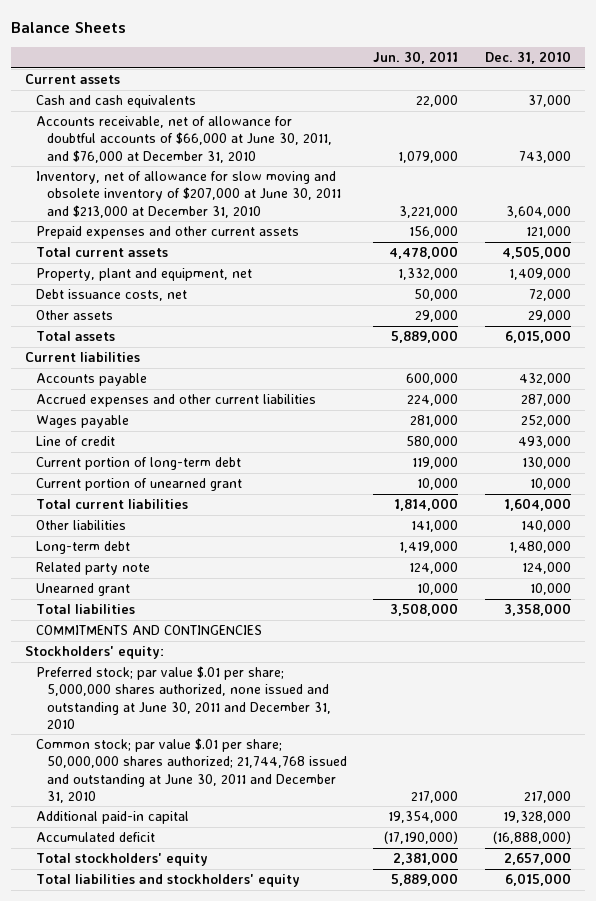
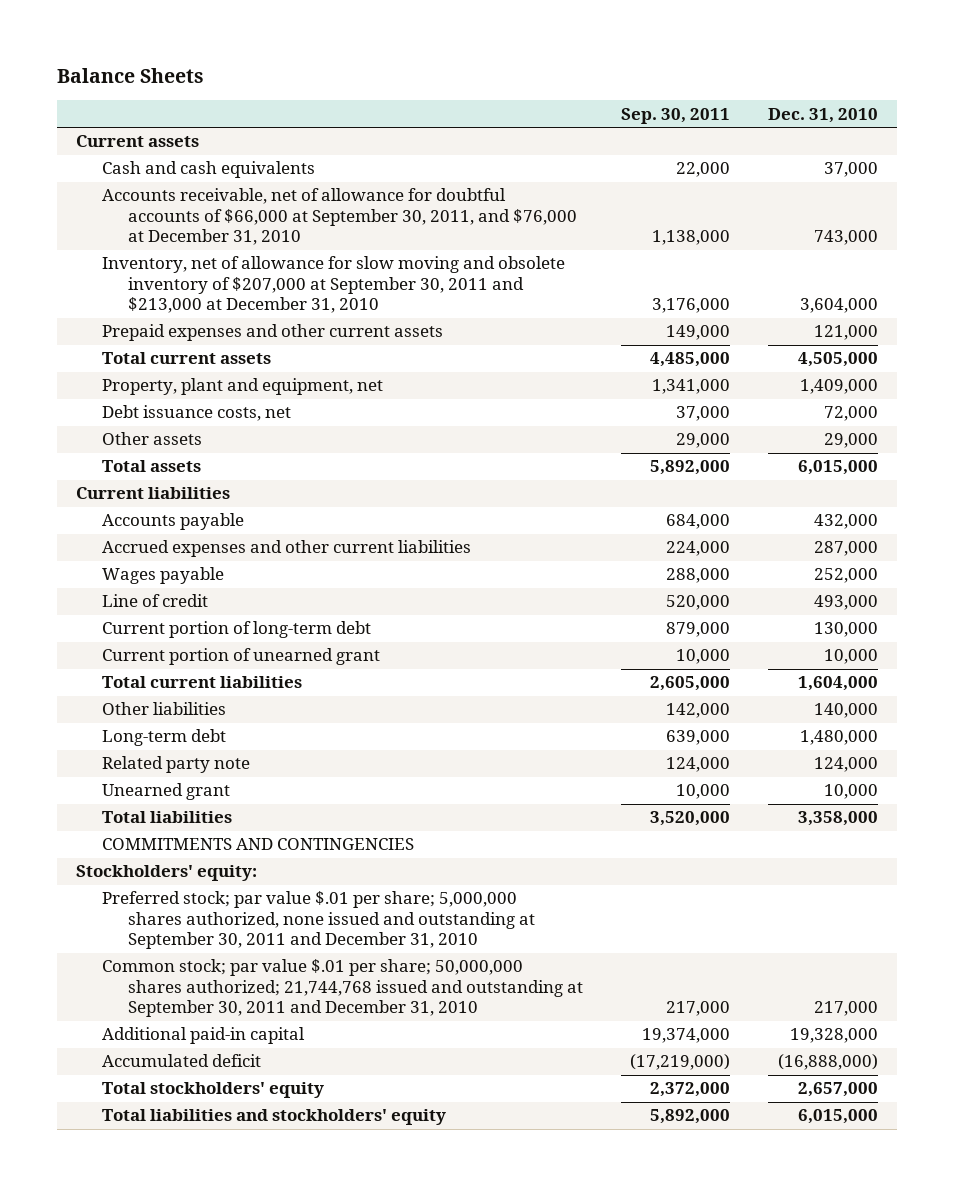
- | Jun. 30, 2011 | Dec. 31, 2010
+ | Sep. 30, 2011 | Dec. 31, 2010
- Accounts receivable, net of allowance for doubtful accounts of $66,000 at June 30, 2011, and $76,000 at December 31, 2010 | 1,079,000 | 743,000
- Inventory, net of allowance for slow moving and obsolete inventory of $207,000 at June 30, 2011 and $213,000 at December 31, 2010 | 3,221,000 | 3,604,000
+ Accounts receivable, net of allowance for doubtful accounts of $66,000 at September 30, 2011, and $76,000 at December 31, 2010 | 1,138,000 | 743,000
+ Inventory, net of allowance for slow moving and obsolete inventory of $207,000 at September 30, 2011 and $213,000 at December 31, 2010 | 3,176,000 | 3,604,000
- Preferred stock; par value $.01 per share; 5,000,000 shares authorized, none issued and outstanding at June 30, 2011 and December 31, 2010
- Common stock; par value $.01 per share; 50,000,000 shares authorized; 21,744,768 issued and outstanding at June 30, 2011 and December 31, 2010 | 217,000 | 217,000
+ Preferred stock; par value $.01 per share; 5,000,000 shares authorized, none issued and outstanding at September 30, 2011 and December 31, 2010
+ Common stock; par value $.01 per share; 50,000,000 shares authorized; 21,744,768 issued and outstanding at September 30, 2011 and December 31, 2010 | 217,000 | 217,000

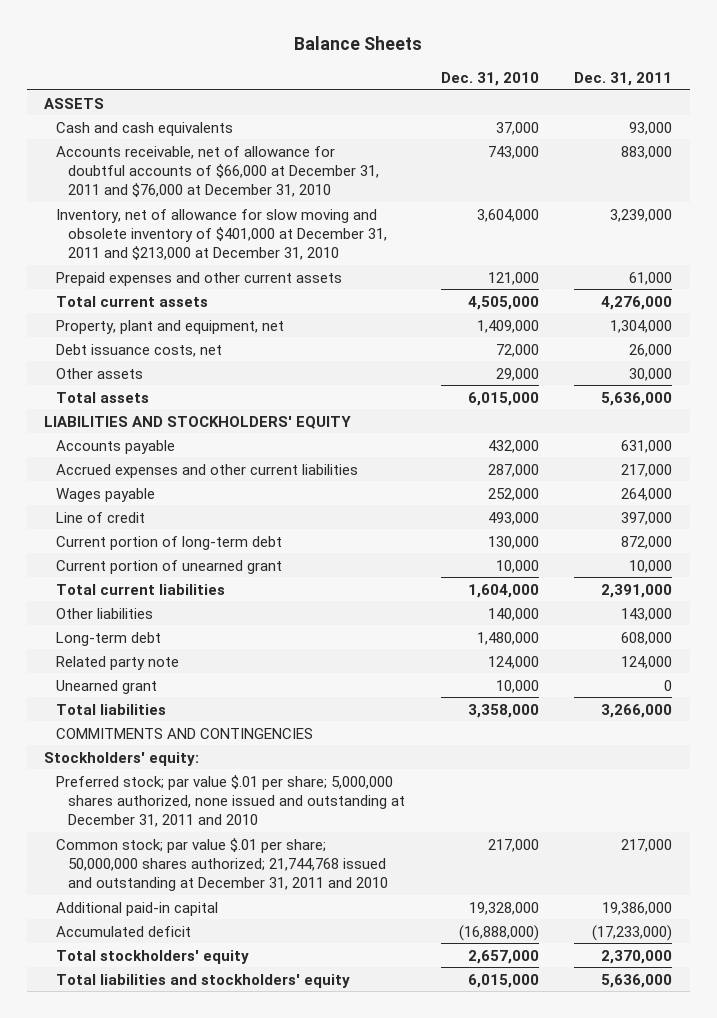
- | Sep. 30, 2011 | Dec. 31, 2010
+ | Dec. 31, 2010 | Dec. 31, 2011
- Current assets
+ ASSETS
- Accounts receivable, net of allowance for doubtful accounts of $66,000 at September 30, 2011, and $76,000 at December 31, 2010 | 1,138,000 | 743,000
- Inventory, net of allowance for slow moving and obsolete inventory of $207,000 at September 30, 2011 and $213,000 at December 31, 2010 | 3,176,000 | 3,604,000
+ Accounts receivable, net of allowance for doubtful accounts of $66,000 at December 31, 2011 and $76,000 at December 31, 2010 | 743,000 | 883,000
+ Inventory, net of allowance for slow moving and obsolete inventory of $401,000 at December 31, 2011 and $213,000 at December 31, 2010 | 3,604,000 | 3,239,000
- Current liabilities
+ LIABILITIES AND STOCKHOLDERS' EQUITY
- Preferred stock; par value $.01 per share; 5,000,000 shares authorized, none issued and outstanding at September 30, 2011 and December 31, 2010
- Common stock; par value $.01 per share; 50,000,000 shares authorized; 21,744,768 issued and outstanding at September 30, 2011 and December 31, 2010 | 217,000 | 217,000
+ Preferred stock; par value $.01 per share; 5,000,000 shares authorized, none issued and outstanding at December 31, 2011 and 2010
+ Common stock; par value $.01 per share; 50,000,000 shares authorized; 21,744,768 issued and outstanding at December 31, 2011 and 2010 | 217,000 | 217,000

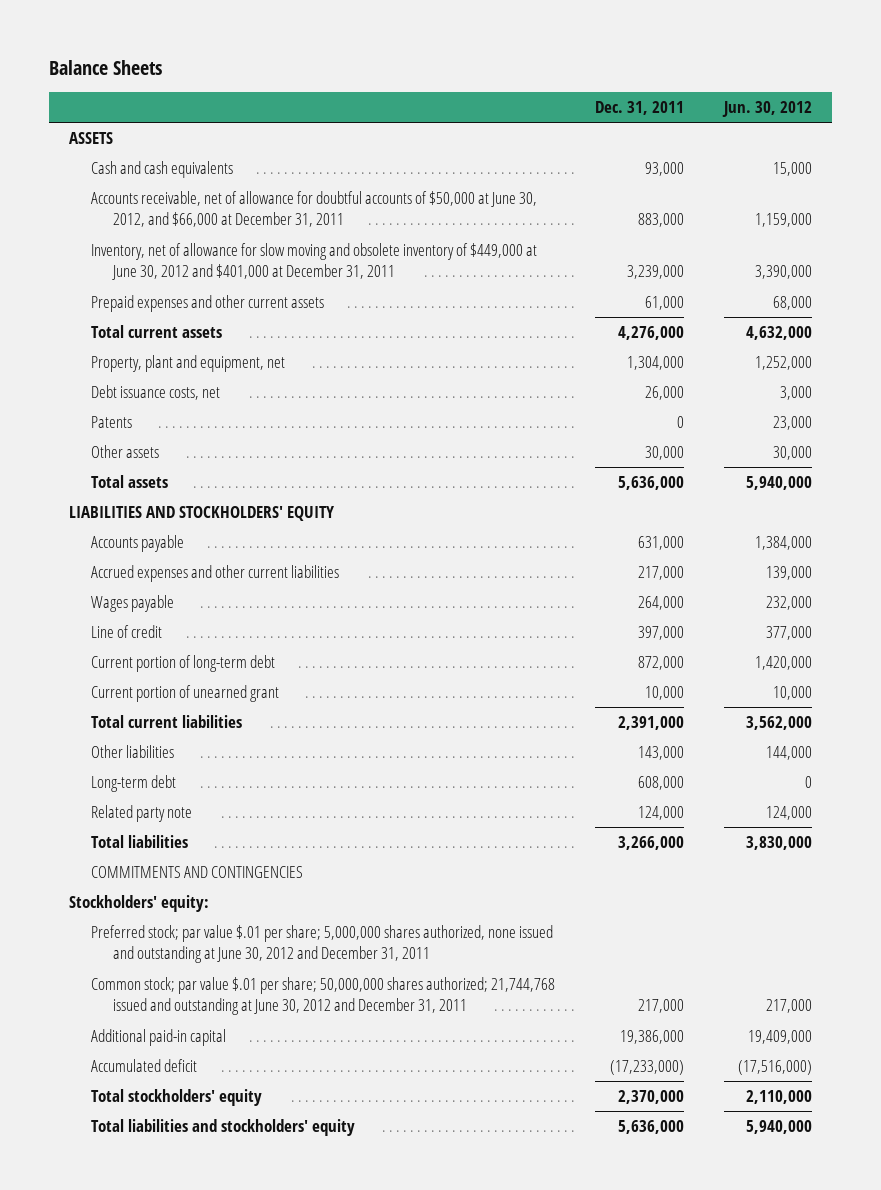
- | Dec. 31, 2010 | Dec. 31, 2011
+ | Dec. 31, 2011 | Jun. 30, 2012
- Accounts receivable, net of allowance for doubtful accounts of $66,000 at December 31, 2011 and $76,000 at December 31, 2010 | 743,000 | 883,000
- Inventory, net of allowance for slow moving and obsolete inventory of $401,000 at December 31, 2011 and $213,000 at December 31, 2010 | 3,604,000 | 3,239,000
+ Accounts receivable, net of allowance for doubtful accounts of $50,000 at June 30, 2012, and $66,000 at December 31, 2011 | 883,000 | 1,159,000
+ Inventory, net of allowance for slow moving and obsolete inventory of $449,000 at June 30, 2012 and $401,000 at December 31, 2011 | 3,239,000 | 3,390,000
+ Patents | 0 | 23,000
- Unearned grant | 10,000 | 0
- Preferred stock; par value $.01 per share; 5,000,000 shares authorized, none issued and outstanding at December 31, 2011 and 2010
- Common stock; par value $.01 per share; 50,000,000 shares authorized; 21,744,768 issued and outstanding at December 31, 2011 and 2010 | 217,000 | 217,000
+ Preferred stock; par value $.01 per share; 5,000,000 shares authorized, none issued and outstanding at June 30, 2012 and December 31, 2011
+ Common stock; par value $.01 per share; 50,000,000 shares authorized; 21,744,768 issued and outstanding at June 30, 2012 and December 31, 2011 | 217,000 | 217,000

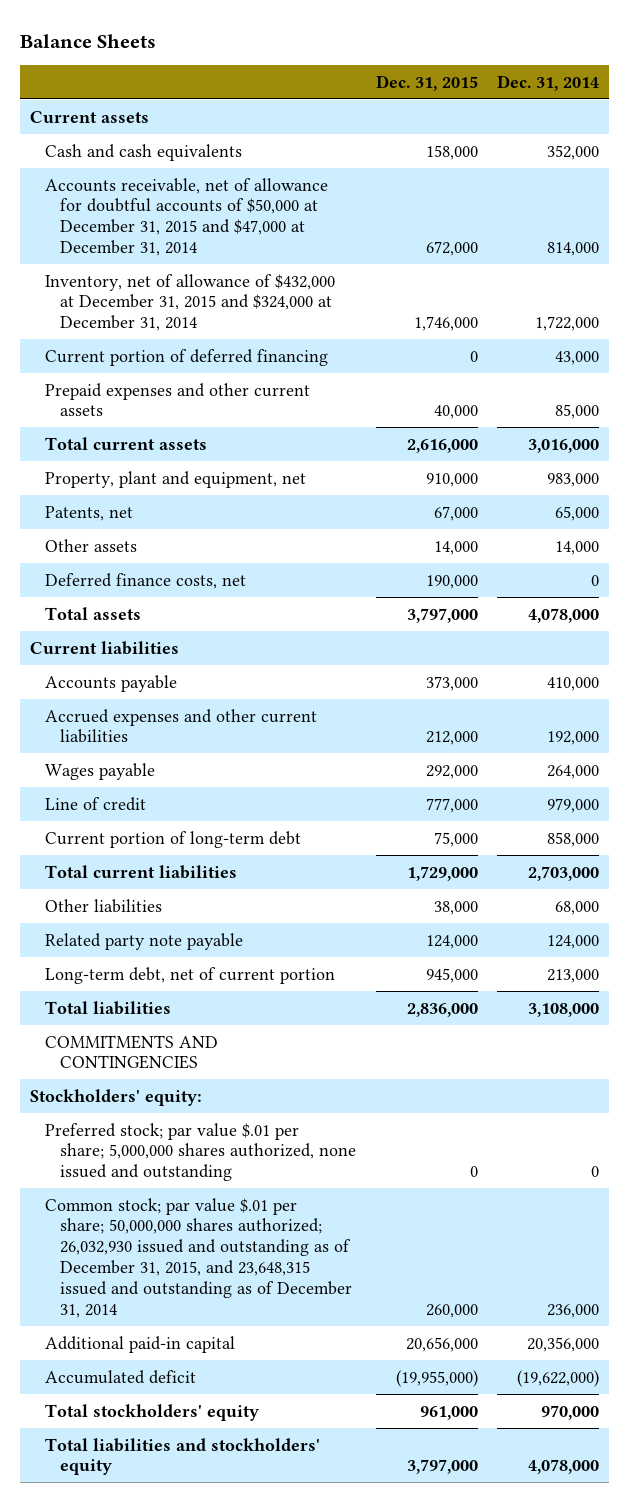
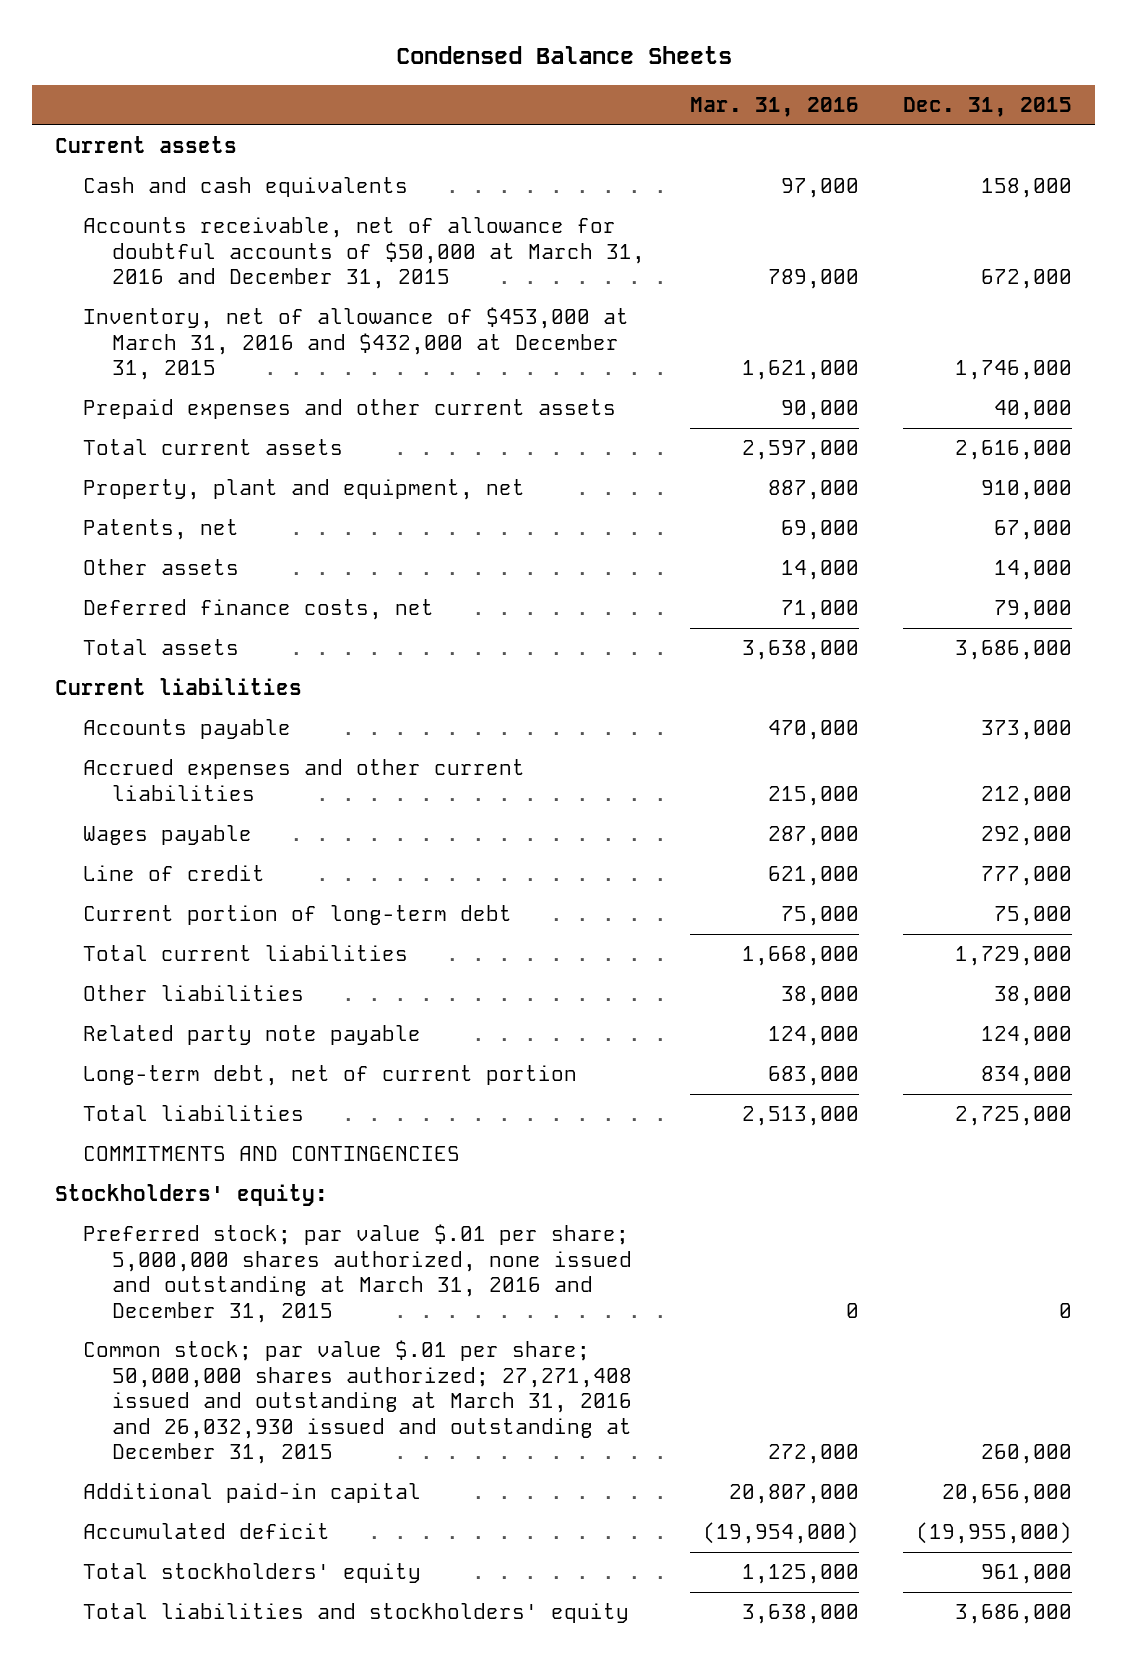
- Balance Sheets
+ Condensed Balance Sheets
- | Dec. 31, 2015 | Dec. 31, 2014
+ | Mar. 31, 2016 | Dec. 31, 2015
- Accounts receivable, net of allowance for doubtful accounts of $50,000 at December 31, 2015 and $47,000 at December 31, 2014 | 672,000 | 814,000
- Inventory, net of allowance of $432,000 at December 31, 2015 and $324,000 at December 31, 2014 | 1,746,000 | 1,722,000
- Current portion of deferred financing | 0 | 43,000
+ Accounts receivable, net of allowance for doubtful accounts of $50,000 at March 31, 2016 and December 31, 2015 | 789,000 | 672,000
+ Inventory, net of allowance of $453,000 at March 31, 2016 and $432,000 at December 31, 2015 | 1,621,000 | 1,746,000
- Deferred finance costs, net | 190,000 | 0
- Total assets | 3,797,000 | 4,078,000
+ Deferred finance costs, net | 71,000 | 79,000
+ Total assets | 3,638,000 | 3,686,000
- Long-term debt, net of current portion | 945,000 | 213,000
- Total liabilities | 2,836,000 | 3,108,000
+ Long-term debt, net of current portion | 683,000 | 834,000
+ Total liabilities | 2,513,000 | 2,725,000
- Preferred stock; par value $.01 per share; 5,000,000 shares authorized, none issued and outstanding | 0 | 0
- Common stock; par value $.01 per share; 50,000,000 shares authorized; 26,032,930 issued and outstanding as of December 31, 2015, and 23,648,315 issued and outstanding as of December 31, 2014 | 260,000 | 236,000
+ Preferred stock; par value $.01 per share; 5,000,000 shares authorized, none issued and outstanding at March 31, 2016 and December 31, 2015 | 0 | 0
+ Common stock; par value $.01 per share; 50,000,000 shares authorized; 27,271,408 issued and outstanding at March 31, 2016 and 26,032,930 issued and outstanding at December 31, 2015 | 272,000 | 260,000
- Total liabilities and stockholders' equity | 3,797,000 | 4,078,000
+ Total liabilities and stockholders' equity | 3,638,000 | 3,686,000

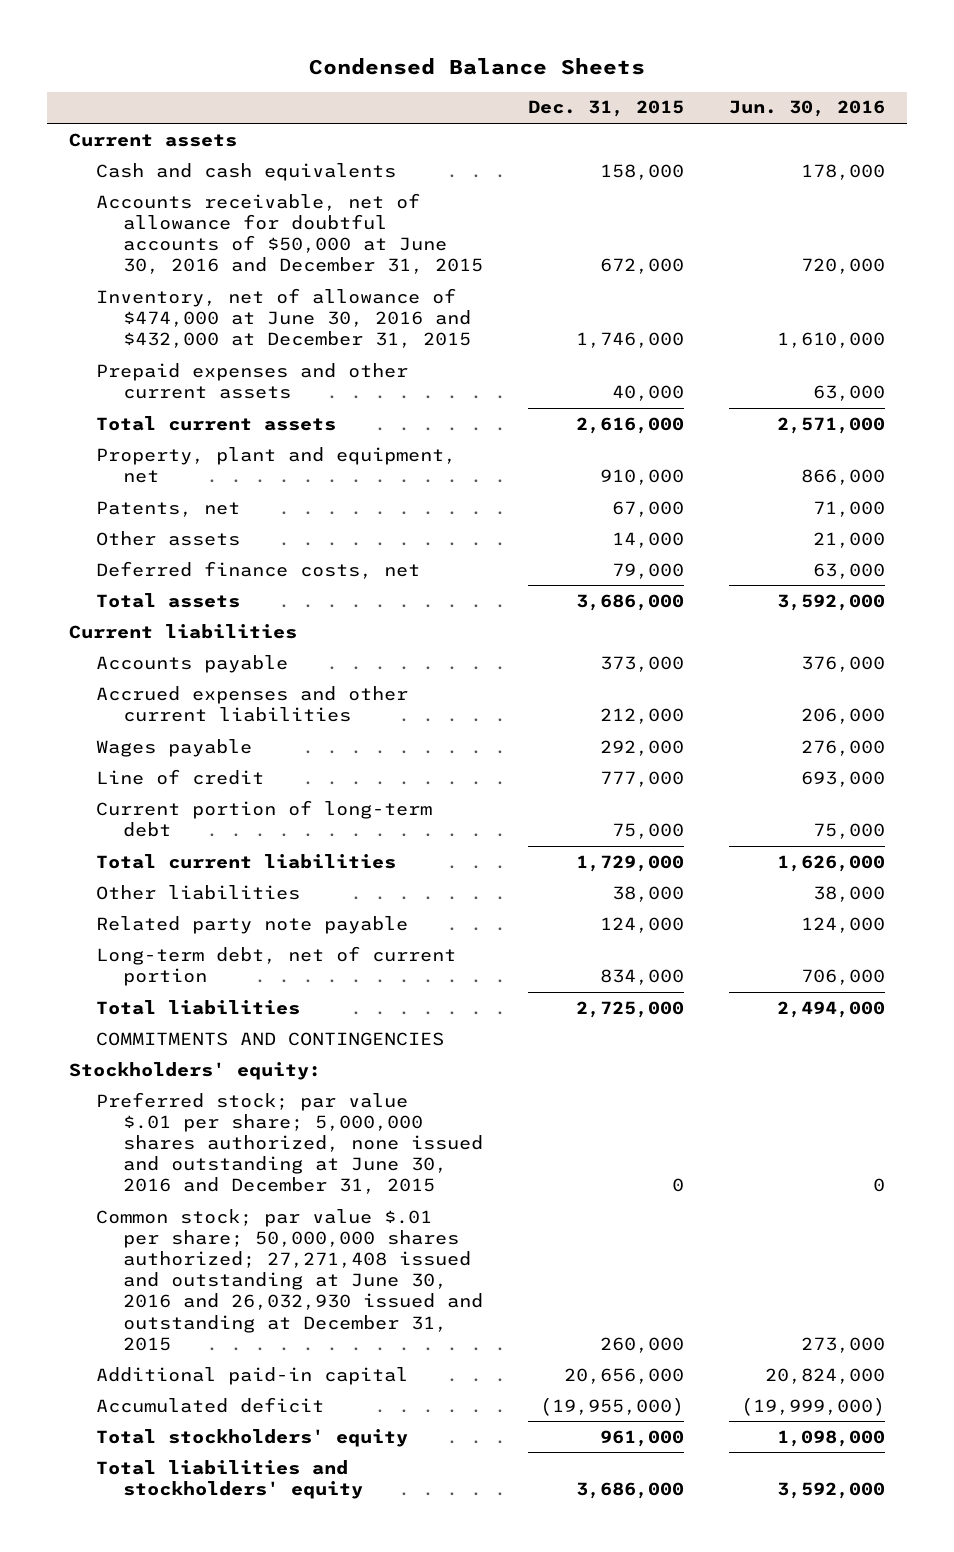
- | Mar. 31, 2016 | Dec. 31, 2015
+ | Dec. 31, 2015 | Jun. 30, 2016
- Accounts receivable, net of allowance for doubtful accounts of $50,000 at March 31, 2016 and December 31, 2015 | 789,000 | 672,000
- Inventory, net of allowance of $453,000 at March 31, 2016 and $432,000 at December 31, 2015 | 1,621,000 | 1,746,000
+ Accounts receivable, net of allowance for doubtful accounts of $50,000 at June 30, 2016 and December 31, 2015 | 672,000 | 720,000
+ Inventory, net of allowance of $474,000 at June 30, 2016 and $432,000 at December 31, 2015 | 1,746,000 | 1,610,000
- Preferred stock; par value $.01 per share; 5,000,000 shares authorized, none issued and outstanding at March 31, 2016 and December 31, 2015 | 0 | 0
- Common stock; par value $.01 per share; 50,000,000 shares authorized; 27,271,408 issued and outstanding at March 31, 2016 and 26,032,930 issued and outstanding at December 31, 2015 | 272,000 | 260,000
+ Preferred stock; par value $.01 per share; 5,000,000 shares authorized, none issued and outstanding at June 30, 2016 and December 31, 2015 | 0 | 0
+ Common stock; par value $.01 per share; 50,000,000 shares authorized; 27,271,408 issued and outstanding at June 30, 2016 and 26,032,930 issued and outstanding at December 31, 2015 | 260,000 | 273,000

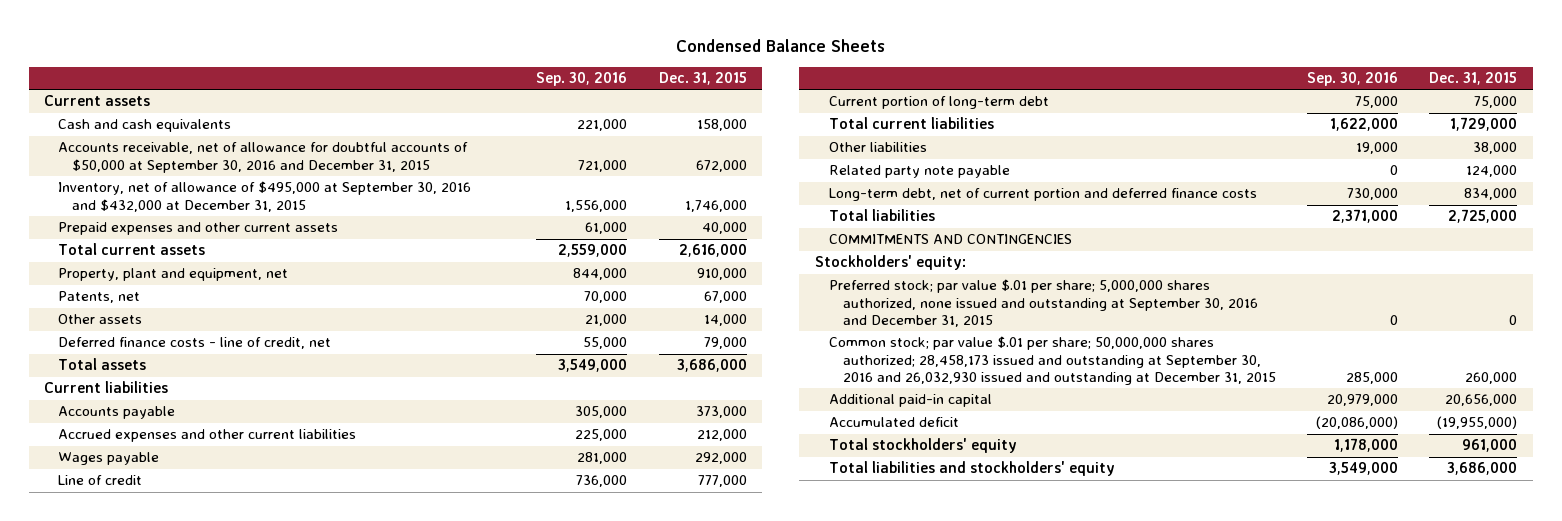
- | Dec. 31, 2015 | Jun. 30, 2016
+ | Sep. 30, 2016 | Dec. 31, 2015
- Accounts receivable, net of allowance for doubtful accounts of $50,000 at June 30, 2016 and December 31, 2015 | 672,000 | 720,000
- Inventory, net of allowance of $474,000 at June 30, 2016 and $432,000 at December 31, 2015 | 1,746,000 | 1,610,000
+ Accounts receivable, net of allowance for doubtful accounts of $50,000 at September 30, 2016 and December 31, 2015 | 721,000 | 672,000
+ Inventory, net of allowance of $495,000 at September 30, 2016 and $432,000 at December 31, 2015 | 1,556,000 | 1,746,000
- Deferred finance costs, net | 79,000 | 63,000
+ Deferred finance costs - line of credit, net | 55,000 | 79,000
- Long-term debt, net of current portion | 834,000 | 706,000
+ Long-term debt, net of current portion and deferred finance costs | 730,000 | 834,000
- Preferred stock; par value $.01 per share; 5,000,000 shares authorized, none issued and outstanding at June 30, 2016 and December 31, 2015 | 0 | 0
- Common stock; par value $.01 per share; 50,000,000 shares authorized; 27,271,408 issued and outstanding at June 30, 2016 and 26,032,930 issued and outstanding at December 31, 2015 | 260,000 | 273,000
+ Preferred stock; par value $.01 per share; 5,000,000 shares authorized, none issued and outstanding at September 30, 2016 and December 31, 2015 | 0 | 0
+ Common stock; par value $.01 per share; 50,000,000 shares authorized; 28,458,173 issued and outstanding at September 30, 2016 and 26,032,930 issued and outstanding at December 31, 2015 | 285,000 | 260,000

